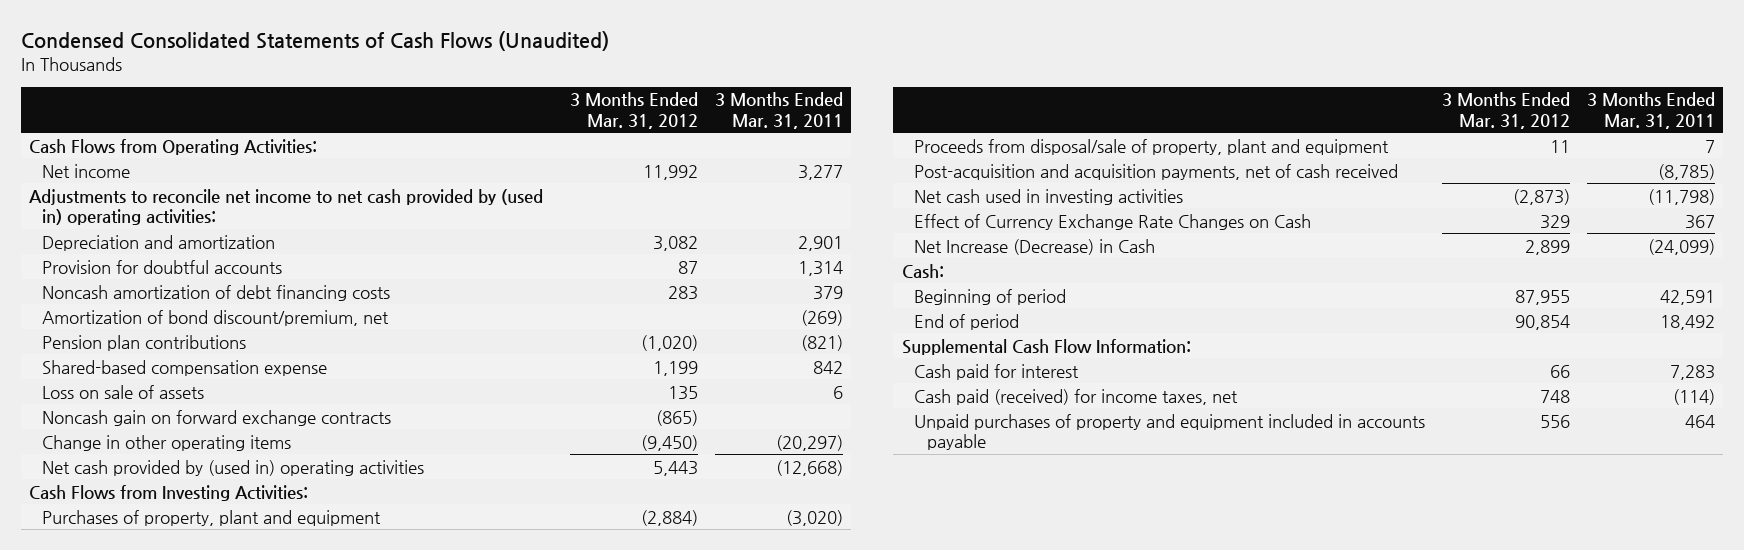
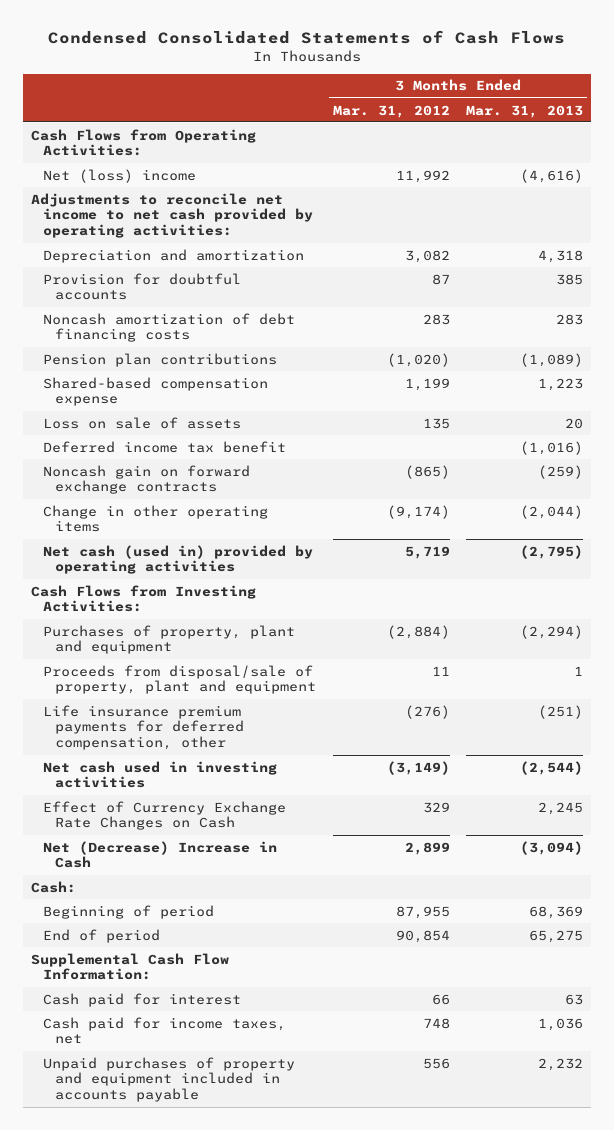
- Condensed Consolidated Statements of Cash Flows (Unaudited)
+ Condensed Consolidated Statements of Cash Flows
- | 3 Months Ended Mar. 31, 2012 | 3 Months Ended Mar. 31, 2011
+ | 3 Months Ended Mar. 31, 2012 | 3 Months Ended Mar. 31, 2013
- Net income | 11,992 | 3,277
- Adjustments to reconcile net income to net cash provided by (used in) operating activities:
+ Net (loss) income | 11,992 | (4,616)
+ Adjustments to reconcile net income to net cash provided by operating activities:
- Amortization of bond discount/premium, net | | (269)
+ Deferred income tax benefit | | (1,016)
- Change in other operating items | (9,450) | (20,297)
- Net cash provided by (used in) operating activities | 5,443 | (12,668)
+ Change in other operating items | (9,174) | (2,044)
+ Net cash (used in) provided by operating activities | 5,719 | (2,795)
- Post-acquisition and acquisition payments, net of cash received | | (8,785)
- Net cash used in investing activities | (2,873) | (11,798)
+ Life insurance premium payments for deferred compensation, other | (276) | (251)
+ Net cash used in investing activities | (3,149) | (2,544)
- Net Increase (Decrease) in Cash | 2,899 | (24,099)
+ Net (Decrease) Increase in Cash | 2,899 | (3,094)
- Cash paid (received) for income taxes, net | 748 | (114)
+ Cash paid for income taxes, net | 748 | 1,036

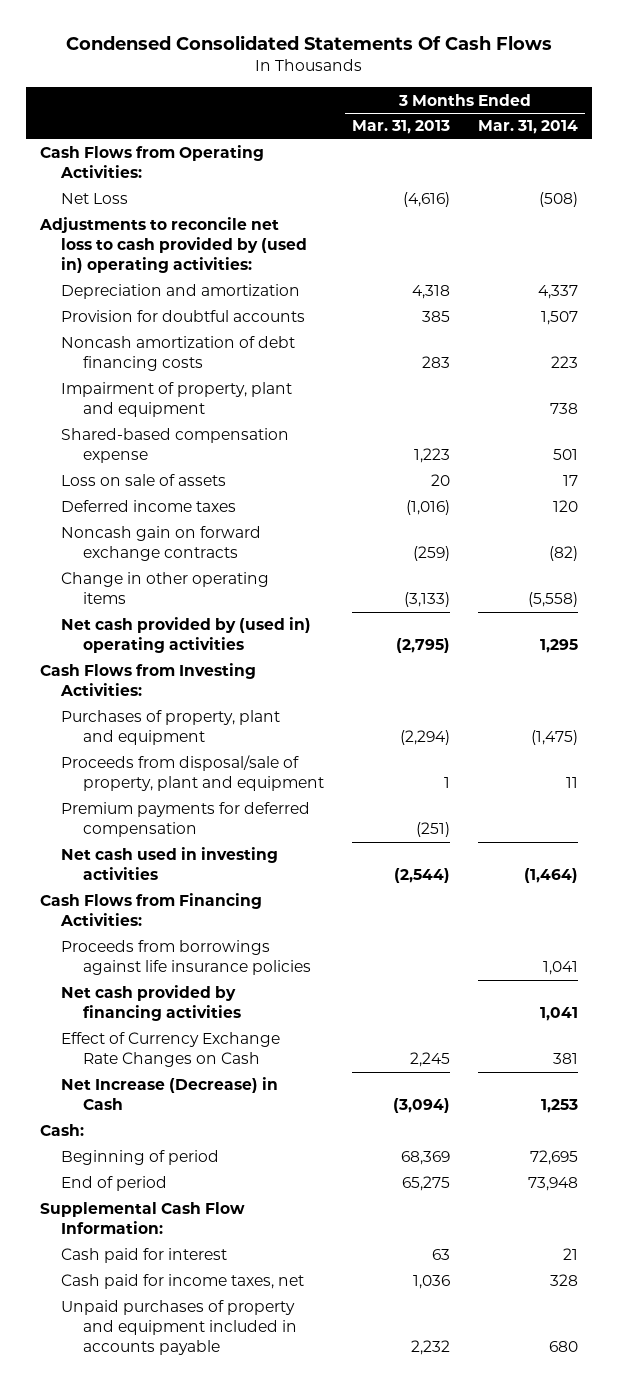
- Condensed Consolidated Statements of Cash Flows
+ Condensed Consolidated Statements Of Cash Flows
- | 3 Months Ended Mar. 31, 2012 | 3 Months Ended Mar. 31, 2013
+ | 3 Months Ended Mar. 31, 2013 | 3 Months Ended Mar. 31, 2014
- Net (loss) income | 11,992 | (4,616)
- Adjustments to reconcile net income to net cash provided by operating activities:
+ Net Loss | (4,616) | (508)
+ Adjustments to reconcile net loss to cash provided by (used in) operating activities:
- Pension plan contributions | (1,020) | (1,089)
+ Impairment of property, plant and equipment | | 738
- Deferred income tax benefit | | (1,016)
+ Deferred income taxes | (1,016) | 120
- Change in other operating items | (9,174) | (2,044)
- Net cash (used in) provided by operating activities | 5,719 | (2,795)
+ Change in other operating items | (3,133) | (5,558)
+ Net cash provided by (used in) operating activities | (2,795) | 1,295
- Life insurance premium payments for deferred compensation, other | (276) | (251)
+ Premium payments for deferred compensation | (251) |
+ Cash Flows from Financing Activities:
+ Proceeds from borrowings against life insurance policies | | 1,041
+ Net cash provided by financing activities | | 1,041
- Net (Decrease) Increase in Cash | 2,899 | (3,094)
+ Net Increase (Decrease) in Cash | (3,094) | 1,253

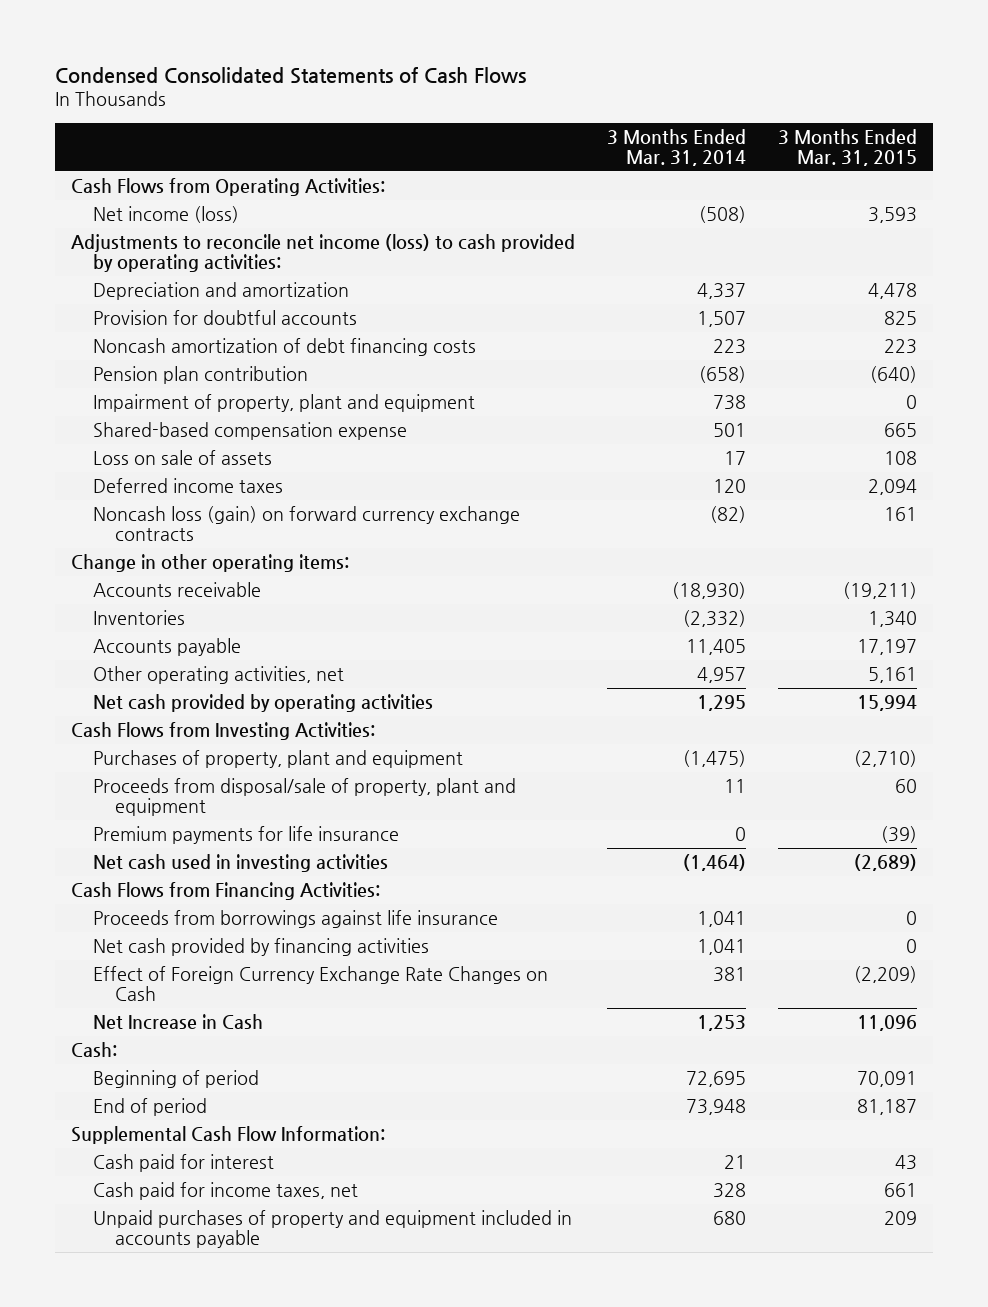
- Condensed Consolidated Statements Of Cash Flows
+ Condensed Consolidated Statements of Cash Flows
- | 3 Months Ended Mar. 31, 2013 | 3 Months Ended Mar. 31, 2014
+ | 3 Months Ended Mar. 31, 2014 | 3 Months Ended Mar. 31, 2015
- Net Loss | (4,616) | (508)
- Adjustments to reconcile net loss to cash provided by (used in) operating activities:
+ Net income (loss) | (508) | 3,593
+ Adjustments to reconcile net income (loss) to cash provided by operating activities:
+ Pension plan contribution | (658) | (640)
- Noncash gain on forward exchange contracts | (259) | (82)
- Change in other operating items | (3,133) | (5,558)
- Net cash provided by (used in) operating activities | (2,795) | 1,295
+ Noncash loss (gain) on forward currency exchange contracts | (82) | 161
+ Change in other operating items:
+ Accounts receivable | (18,930) | (19,211)
+ Inventories | (2,332) | 1,340
+ Accounts payable | 11,405 | 17,197
+ Other operating activities, net | 4,957 | 5,161
+ Net cash provided by operating activities | 1,295 | 15,994
- Premium payments for deferred compensation | (251) |
+ Premium payments for life insurance | 0 | (39)
- Proceeds from borrowings against life insurance policies | | 1,041
+ Proceeds from borrowings against life insurance | 1,041 | 0
- Effect of Currency Exchange Rate Changes on Cash | 2,245 | 381
- Net Increase (Decrease) in Cash | (3,094) | 1,253
+ Effect of Foreign Currency Exchange Rate Changes on Cash | 381 | (2,209)
+ Net Increase in Cash | 1,253 | 11,096

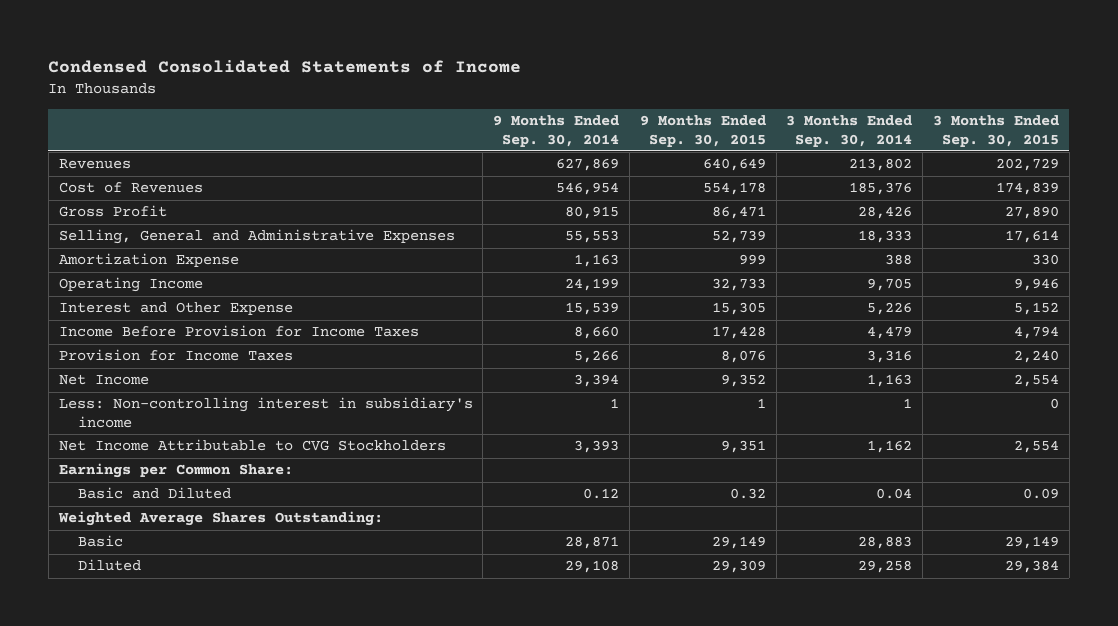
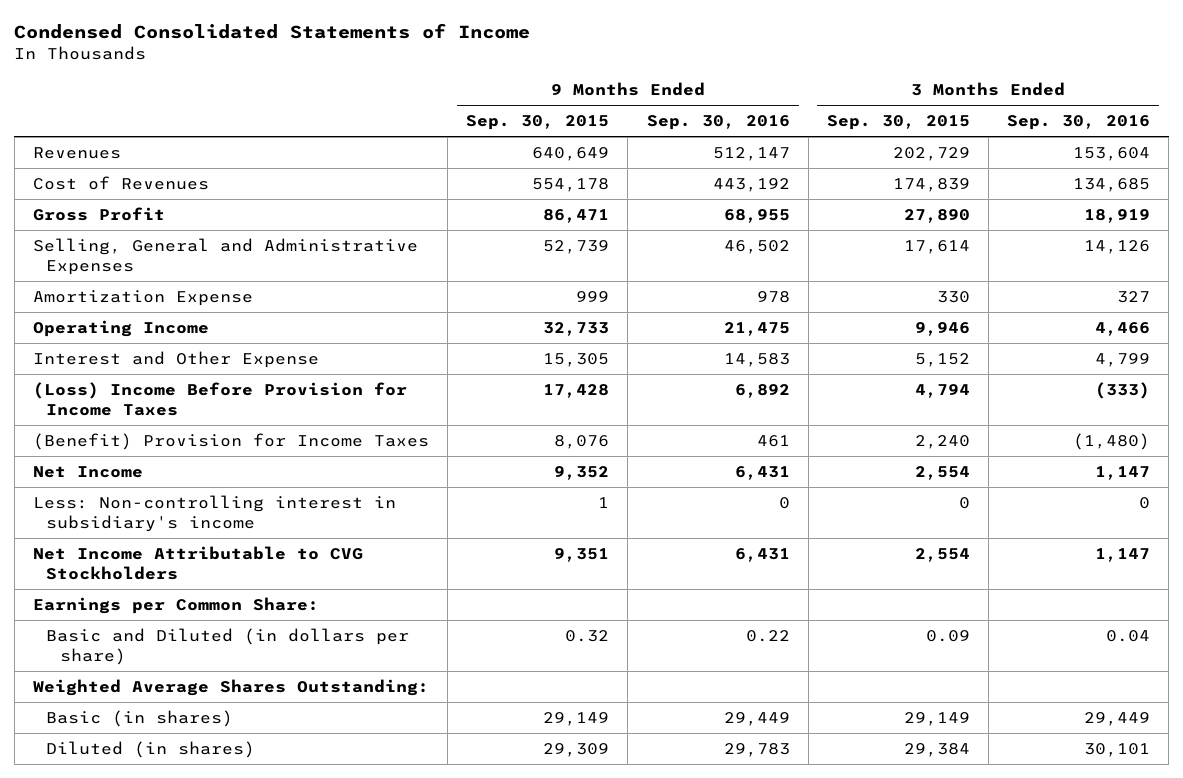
- | 9 Months Ended Sep. 30, 2014 | 9 Months Ended Sep. 30, 2015 | 3 Months Ended Sep. 30, 2014 | 3 Months Ended Sep. 30, 2015
+ | 9 Months Ended Sep. 30, 2015 | 9 Months Ended Sep. 30, 2016 | 3 Months Ended Sep. 30, 2015 | 3 Months Ended Sep. 30, 2016
- Income Before Provision for Income Taxes | 8,660 | 17,428 | 4,479 | 4,794
- Provision for Income Taxes | 5,266 | 8,076 | 3,316 | 2,240
+ (Loss) Income Before Provision for Income Taxes | 17,428 | 6,892 | 4,794 | (333)
+ (Benefit) Provision for Income Taxes | 8,076 | 461 | 2,240 | (1,480)
- Basic and Diluted | 0.12 | 0.32 | 0.04 | 0.09
+ Basic and Diluted (in dollars per share) | 0.32 | 0.22 | 0.09 | 0.04
- Basic | 28,871 | 29,149 | 28,883 | 29,149
- Diluted | 29,108 | 29,309 | 29,258 | 29,384
+ Basic (in shares) | 29,149 | 29,449 | 29,149 | 29,449
+ Diluted (in shares) | 29,309 | 29,783 | 29,384 | 30,101

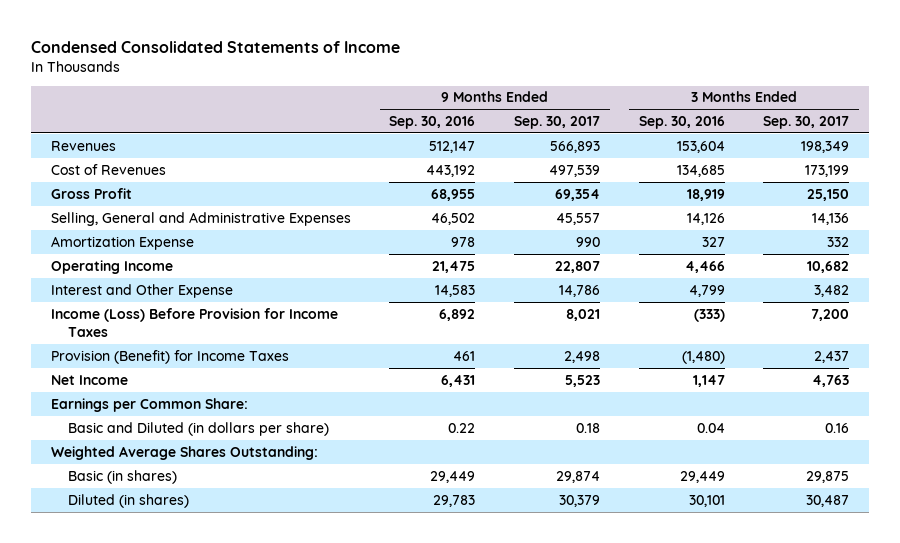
- | 9 Months Ended Sep. 30, 2015 | 9 Months Ended Sep. 30, 2016 | 3 Months Ended Sep. 30, 2015 | 3 Months Ended Sep. 30, 2016
+ | 9 Months Ended Sep. 30, 2016 | 9 Months Ended Sep. 30, 2017 | 3 Months Ended Sep. 30, 2016 | 3 Months Ended Sep. 30, 2017
- (Loss) Income Before Provision for Income Taxes | 17,428 | 6,892 | 4,794 | (333)
- (Benefit) Provision for Income Taxes | 8,076 | 461 | 2,240 | (1,480)
+ Income (Loss) Before Provision for Income Taxes | 6,892 | 8,021 | (333) | 7,200
+ Provision (Benefit) for Income Taxes | 461 | 2,498 | (1,480) | 2,437
- Less: Non-controlling interest in subsidiary's income | 1 | 0 | 0 | 0
- Net Income Attributable to CVG Stockholders | 9,351 | 6,431 | 2,554 | 1,147

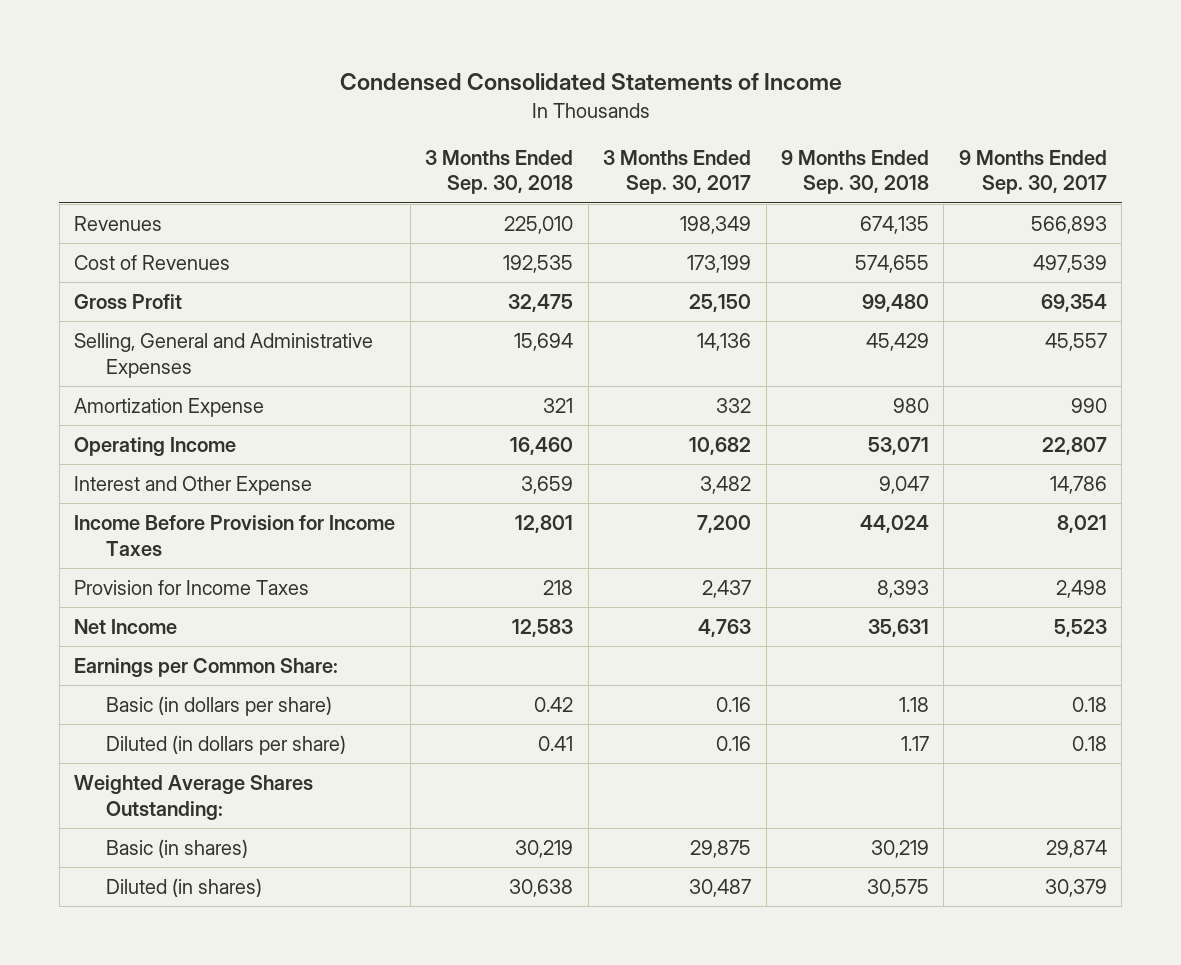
- | 9 Months Ended Sep. 30, 2016 | 9 Months Ended Sep. 30, 2017 | 3 Months Ended Sep. 30, 2016 | 3 Months Ended Sep. 30, 2017
+ | 3 Months Ended Sep. 30, 2018 | 3 Months Ended Sep. 30, 2017 | 9 Months Ended Sep. 30, 2018 | 9 Months Ended Sep. 30, 2017
- Income (Loss) Before Provision for Income Taxes | 6,892 | 8,021 | (333) | 7,200
- Provision (Benefit) for Income Taxes | 461 | 2,498 | (1,480) | 2,437
+ Income Before Provision for Income Taxes | 12,801 | 7,200 | 44,024 | 8,021
+ Provision for Income Taxes | 218 | 2,437 | 8,393 | 2,498
- Basic and Diluted (in dollars per share) | 0.22 | 0.18 | 0.04 | 0.16
+ Basic (in dollars per share) | 0.42 | 0.16 | 1.18 | 0.18
+ Diluted (in dollars per share) | 0.41 | 0.16 | 1.17 | 0.18

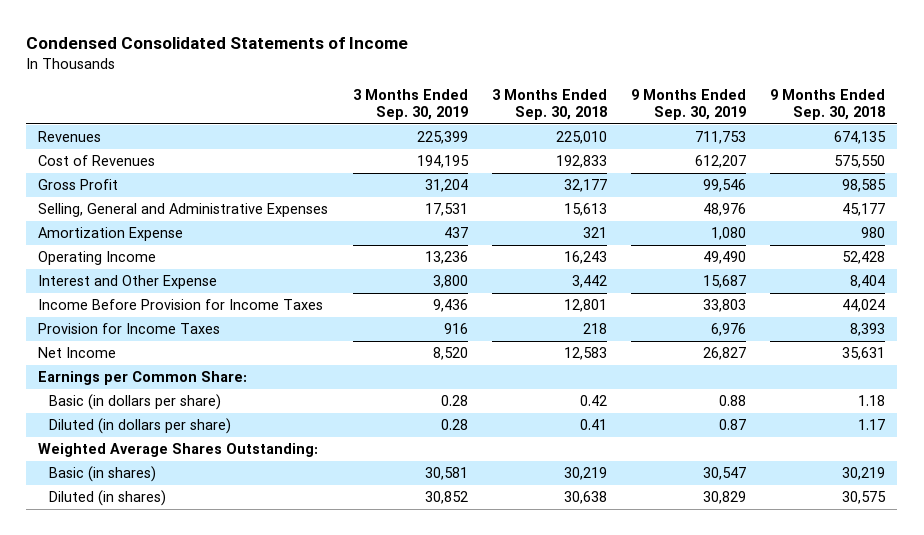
- | 3 Months Ended Sep. 30, 2018 | 3 Months Ended Sep. 30, 2017 | 9 Months Ended Sep. 30, 2018 | 9 Months Ended Sep. 30, 2017
+ | 3 Months Ended Sep. 30, 2019 | 3 Months Ended Sep. 30, 2018 | 9 Months Ended Sep. 30, 2019 | 9 Months Ended Sep. 30, 2018
- Cost of Revenues | 192,535 | 173,199 | 574,655 | 497,539
- Gross Profit | 32,475 | 25,150 | 99,480 | 69,354
- Selling, General and Administrative Expenses | 15,694 | 14,136 | 45,429 | 45,557
+ Cost of Revenues | 194,195 | 192,833 | 612,207 | 575,550
+ Gross Profit | 31,204 | 32,177 | 99,546 | 98,585
+ Selling, General and Administrative Expenses | 17,531 | 15,613 | 48,976 | 45,177
- Operating Income | 16,460 | 10,682 | 53,071 | 22,807
- Interest and Other Expense | 3,659 | 3,482 | 9,047 | 14,786
+ Operating Income | 13,236 | 16,243 | 49,490 | 52,428
+ Interest and Other Expense | 3,800 | 3,442 | 15,687 | 8,404

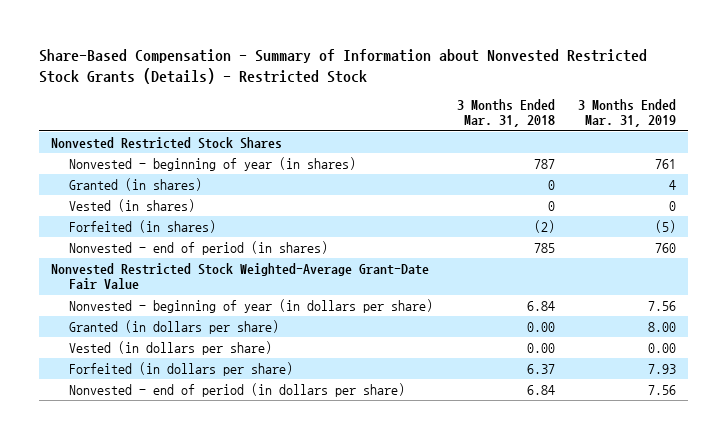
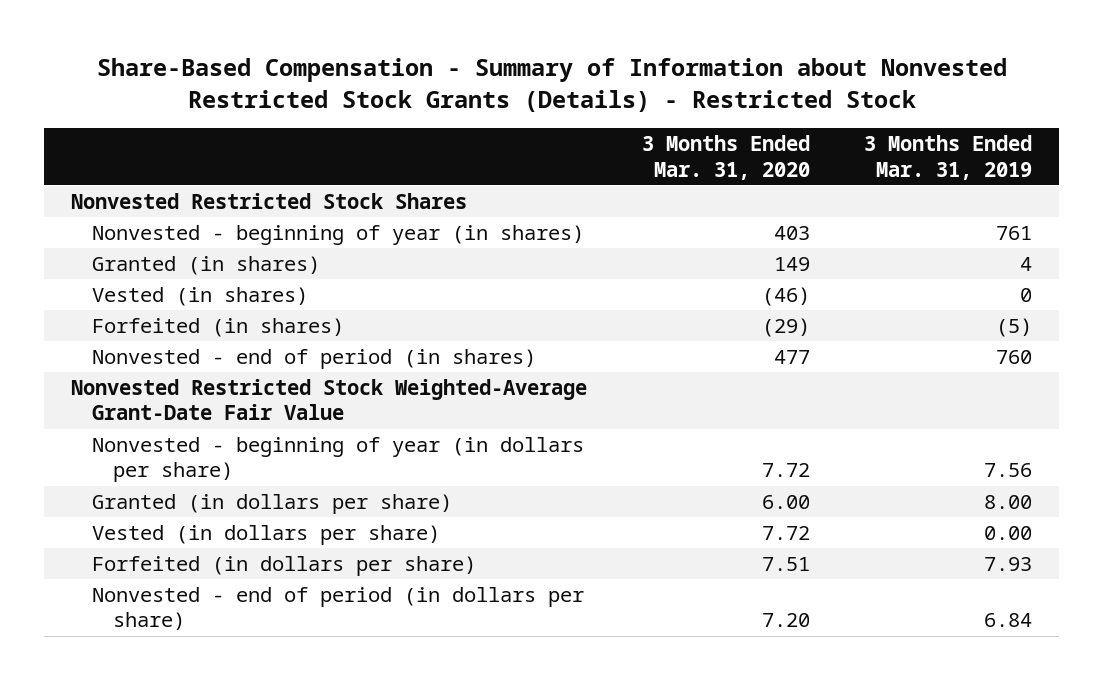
- | 3 Months Ended Mar. 31, 2018 | 3 Months Ended Mar. 31, 2019
+ | 3 Months Ended Mar. 31, 2020 | 3 Months Ended Mar. 31, 2019
- Nonvested - end of period (in dollars per share) | 6.84 | 7.56
+ Nonvested - end of period (in dollars per share) | 7.20 | 6.84

